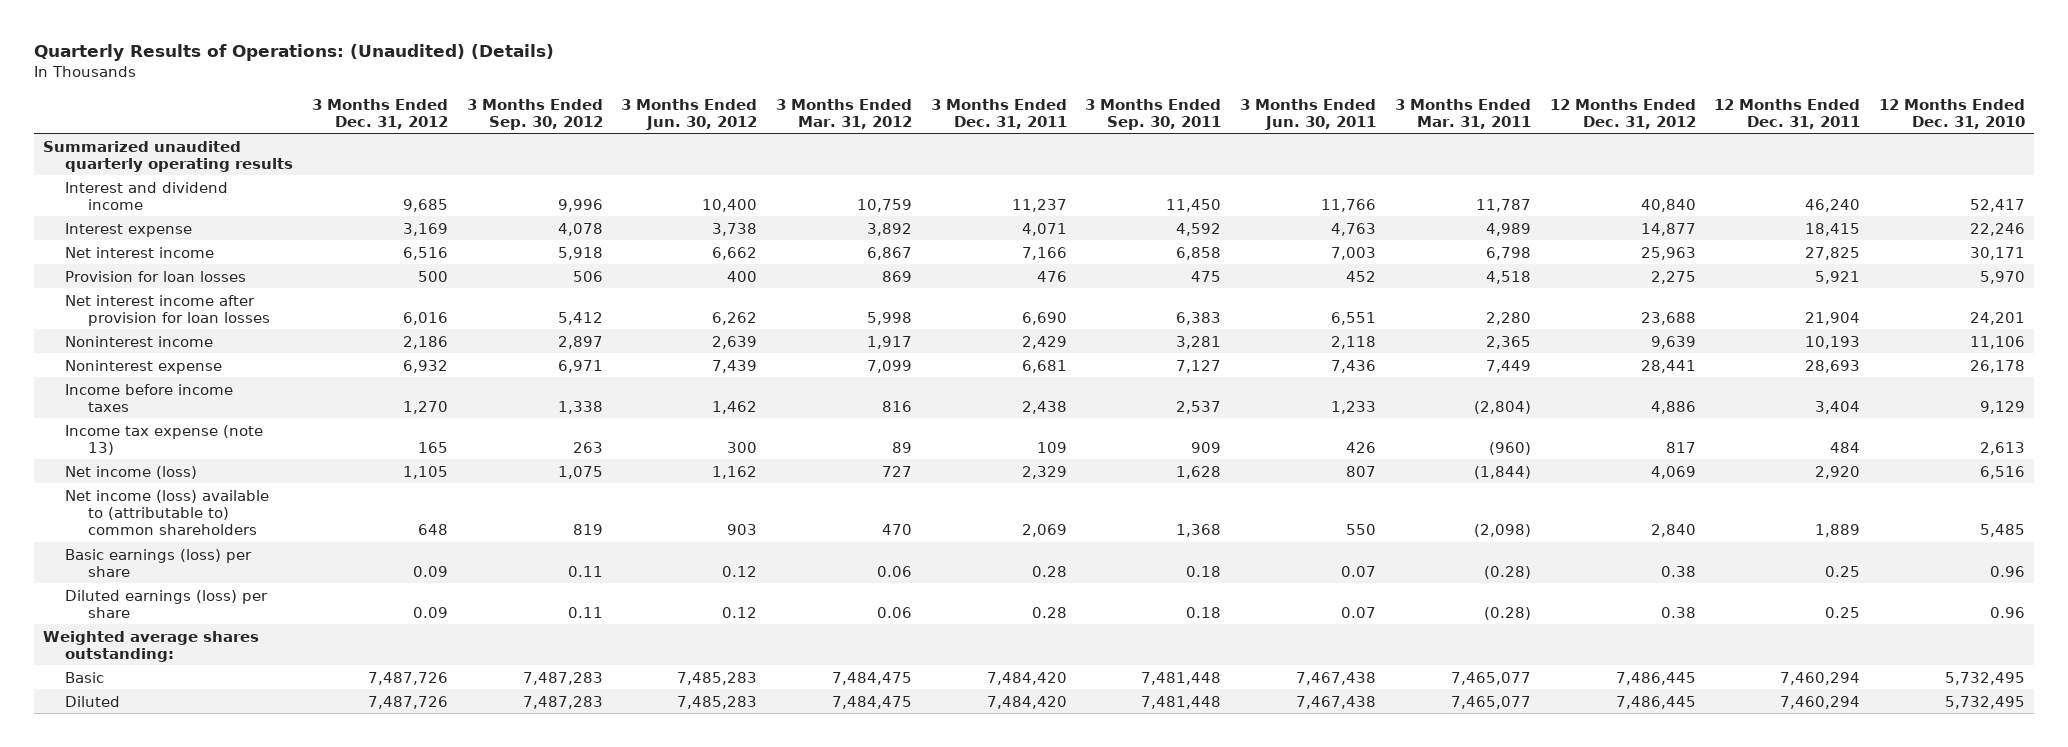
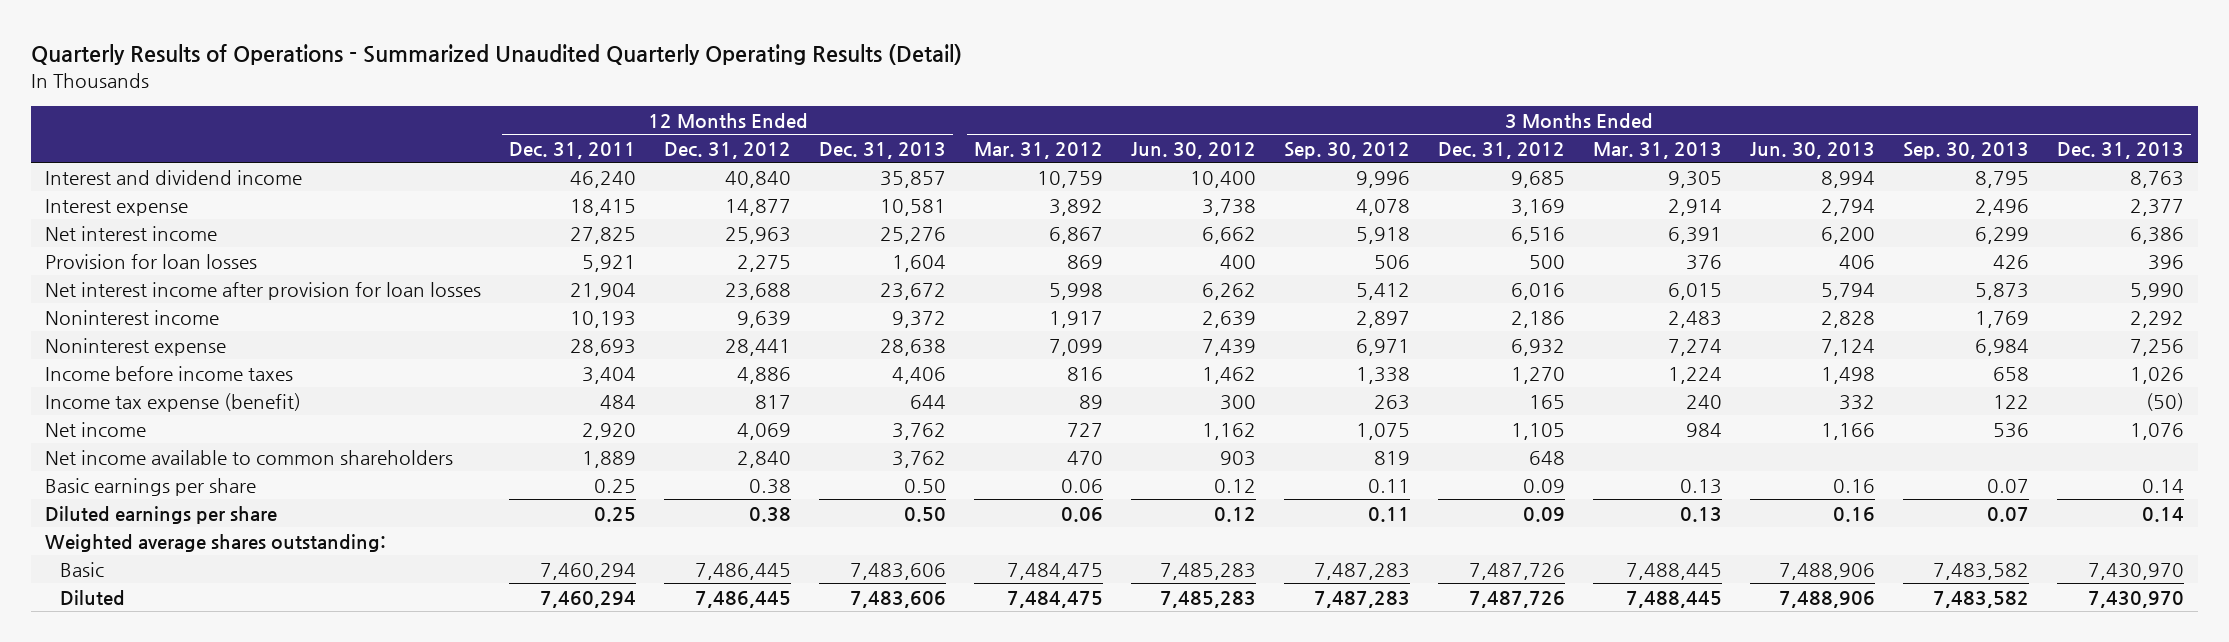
- Quarterly Results of Operations: (Unaudited) (Details)
+ Quarterly Results of Operations - Summarized Unaudited Quarterly Operating Results (Detail)
- | 3 Months Ended Dec. 31, 2012 | 3 Months Ended Sep. 30, 2012 | 3 Months Ended Jun. 30, 2012 | 3 Months Ended Mar. 31, 2012 | 3 Months Ended Dec. 31, 2011 | 3 Months Ended Sep. 30, 2011 | 3 Months Ended Jun. 30, 2011 | 3 Months Ended Mar. 31, 2011 | 12 Months Ended Dec. 31, 2012 | 12 Months Ended Dec. 31, 2011 | 12 Months Ended Dec. 31, 2010
+ | 12 Months Ended Dec. 31, 2011 | 12 Months Ended Dec. 31, 2012 | 12 Months Ended Dec. 31, 2013 | 3 Months Ended Mar. 31, 2012 | 3 Months Ended Jun. 30, 2012 | 3 Months Ended Sep. 30, 2012 | 3 Months Ended Dec. 31, 2012 | 3 Months Ended Mar. 31, 2013 | 3 Months Ended Jun. 30, 2013 | 3 Months Ended Sep. 30, 2013 | 3 Months Ended Dec. 31, 2013
- Summarized unaudited quarterly operating results
- Income tax expense (note 13) | 165 | 263 | 300 | 89 | 109 | 909 | 426 | (960) | 817 | 484 | 2,613
- Net income (loss) | 1,105 | 1,075 | 1,162 | 727 | 2,329 | 1,628 | 807 | (1,844) | 4,069 | 2,920 | 6,516
- Net income (loss) available to (attributable to) common shareholders | 648 | 819 | 903 | 470 | 2,069 | 1,368 | 550 | (2,098) | 2,840 | 1,889 | 5,485
- Basic earnings (loss) per share | 0.09 | 0.11 | 0.12 | 0.06 | 0.28 | 0.18 | 0.07 | (0.28) | 0.38 | 0.25 | 0.96
- Diluted earnings (loss) per share | 0.09 | 0.11 | 0.12 | 0.06 | 0.28 | 0.18 | 0.07 | (0.28) | 0.38 | 0.25 | 0.96
+ Income tax expense (benefit) | 484 | 817 | 644 | 89 | 300 | 263 | 165 | 240 | 332 | 122 | (50)
+ Net income | 2,920 | 4,069 | 3,762 | 727 | 1,162 | 1,075 | 1,105 | 984 | 1,166 | 536 | 1,076
+ Net income available to common shareholders | 1,889 | 2,840 | 3,762 | 470 | 903 | 819 | 648 | | | |
+ Basic earnings per share | 0.25 | 0.38 | 0.50 | 0.06 | 0.12 | 0.11 | 0.09 | 0.13 | 0.16 | 0.07 | 0.14
+ Diluted earnings per share | 0.25 | 0.38 | 0.50 | 0.06 | 0.12 | 0.11 | 0.09 | 0.13 | 0.16 | 0.07 | 0.14

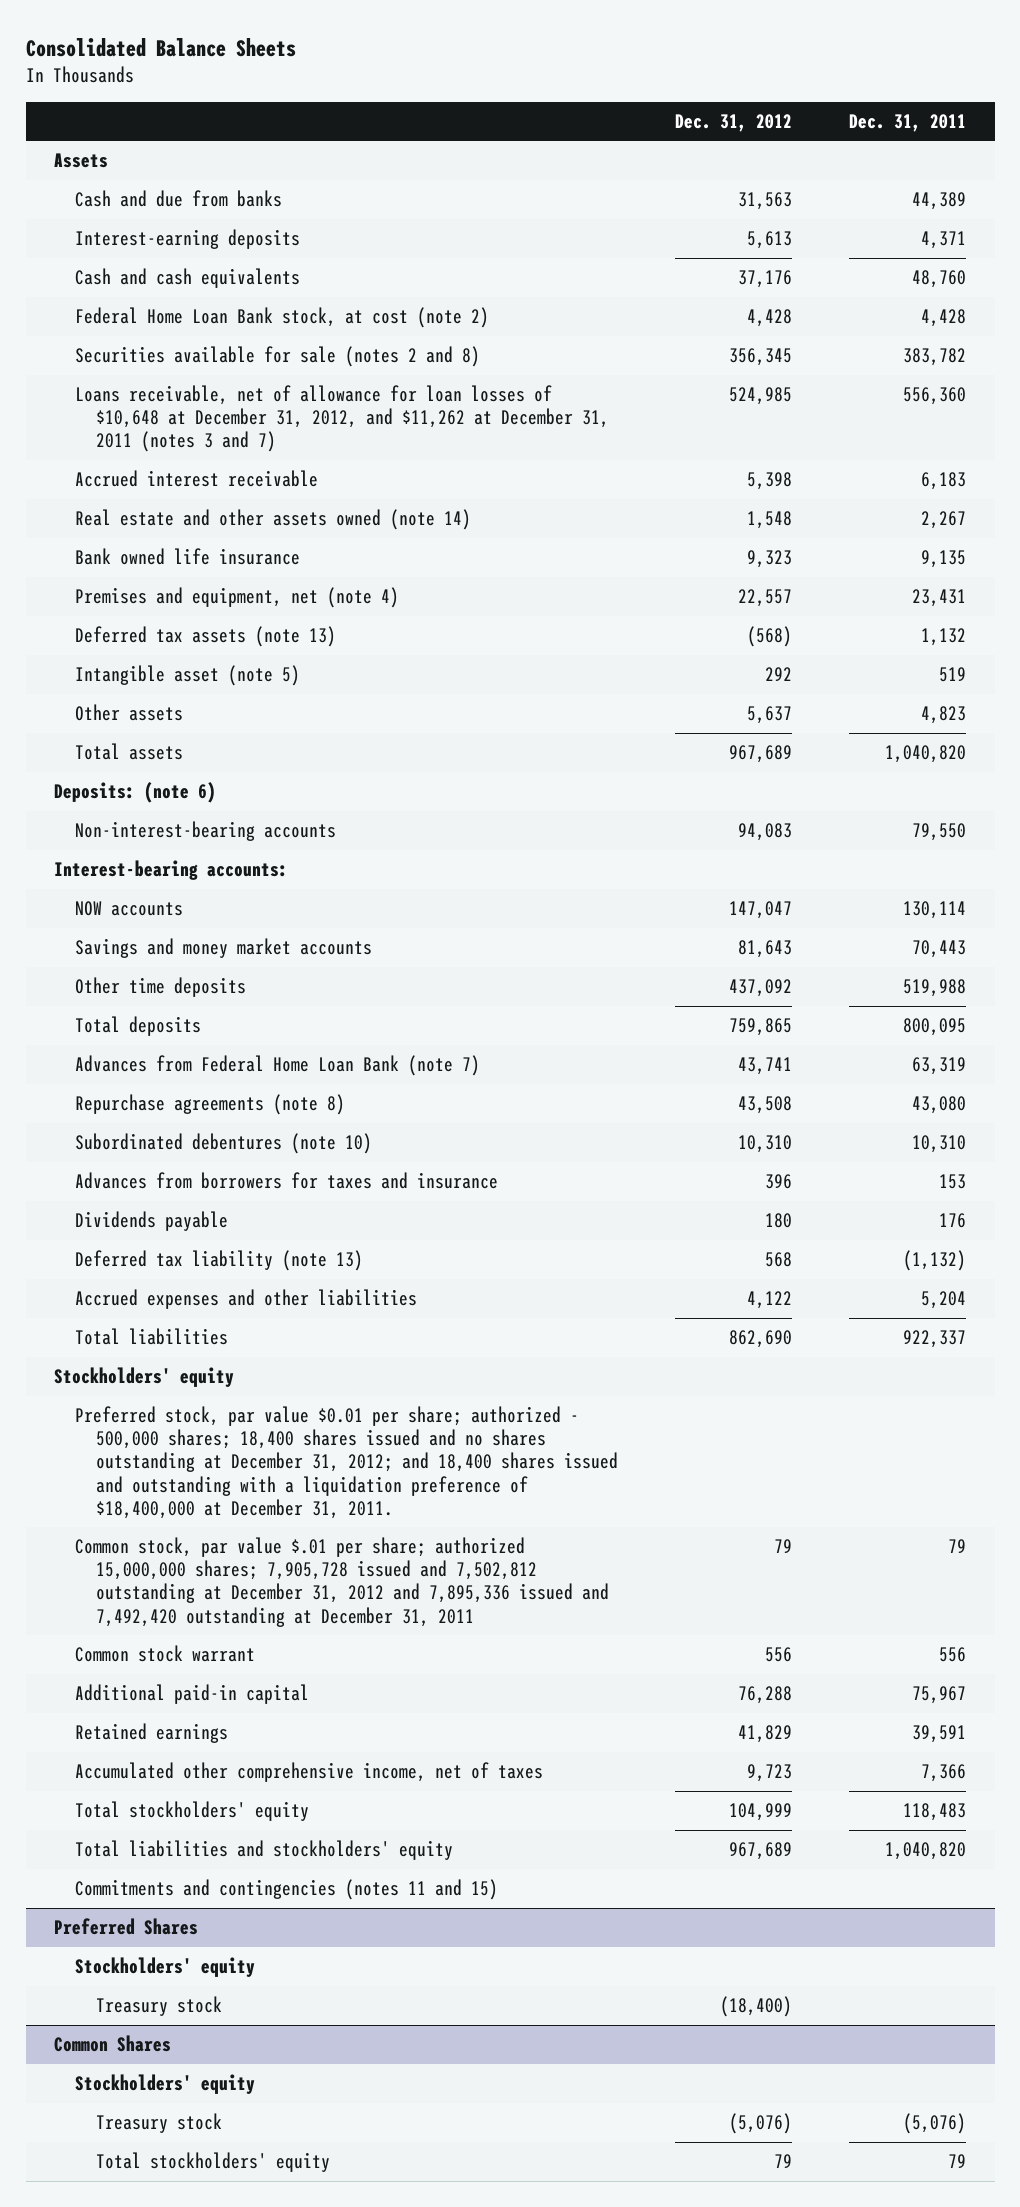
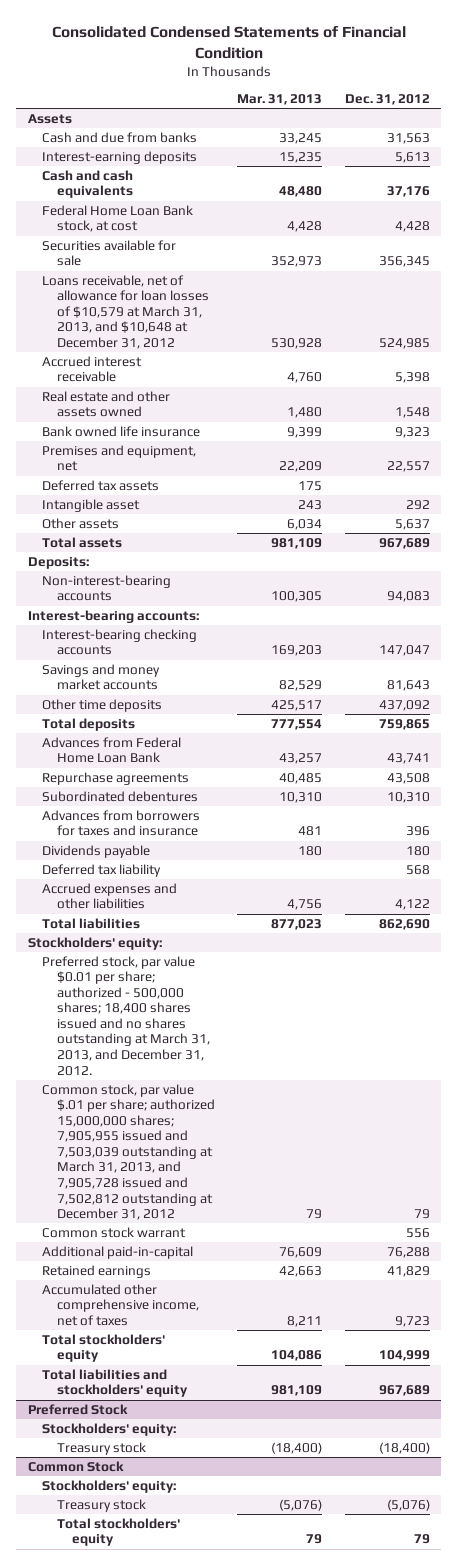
- Consolidated Balance Sheets
+ Consolidated Condensed Statements of Financial Condition
- | Dec. 31, 2012 | Dec. 31, 2011
+ | Mar. 31, 2013 | Dec. 31, 2012
- Federal Home Loan Bank stock, at cost (note 2) | 4,428 | 4,428
- Securities available for sale (notes 2 and 8) | 356,345 | 383,782
- Loans receivable, net of allowance for loan losses of $10,648 at December 31, 2012, and $11,262 at December 31, 2011 (notes 3 and 7) | 524,985 | 556,360
+ Federal Home Loan Bank stock, at cost | 4,428 | 4,428
+ Securities available for sale | 352,973 | 356,345
+ Loans receivable, net of allowance for loan losses of $10,579 at March 31, 2013, and $10,648 at December 31, 2012 | 530,928 | 524,985
- Real estate and other assets owned (note 14) | 1,548 | 2,267
+ Real estate and other assets owned | 1,480 | 1,548
- Premises and equipment, net (note 4) | 22,557 | 23,431
- Deferred tax assets (note 13) | (568) | 1,132
- Intangible asset (note 5) | 292 | 519
+ Premises and equipment, net | 22,209 | 22,557
+ Deferred tax assets | 175 |
+ Intangible asset | 243 | 292
- Deposits: (note 6)
+ Deposits:
- NOW accounts | 147,047 | 130,114
+ Interest-bearing checking accounts | 169,203 | 147,047
- Advances from Federal Home Loan Bank (note 7) | 43,741 | 63,319
- Repurchase agreements (note 8) | 43,508 | 43,080
- Subordinated debentures (note 10) | 10,310 | 10,310
+ Advances from Federal Home Loan Bank | 43,257 | 43,741
+ Repurchase agreements | 40,485 | 43,508
+ Subordinated debentures | 10,310 | 10,310
- Deferred tax liability (note 13) | 568 | (1,132)
+ Deferred tax liability | | 568
- Stockholders' equity
- Preferred stock, par value $0.01 per share; authorized - 500,000 shares; 18,400 shares issued and no shares outstanding at December 31, 2012; and 18,400 shares issued and outstanding with a liquidation preference of $18,400,000 at December 31, 2011.
- Common stock, par value $.01 per share; authorized 15,000,000 shares; 7,905,728 issued and 7,502,812 outstanding at December 31, 2012 and 7,895,336 issued and 7,492,420 outstanding at December 31, 2011 | 79 | 79
+ Stockholders' equity:
+ Preferred stock, par value $0.01 per share; authorized - 500,000 shares; 18,400 shares issued and no shares outstanding at March 31, 2013, and December 31, 2012.
+ Common stock, par value $.01 per share; authorized 15,000,000 shares; 7,905,955 issued and 7,503,039 outstanding at March 31, 2013, and 7,905,728 issued and 7,502,812 outstanding at December 31, 2012 | 79 | 79
- Additional paid-in capital | 76,288 | 75,967
+ Additional paid-in-capital | 76,609 | 76,288
- Commitments and contingencies (notes 11 and 15)
- Preferred Shares
- Stockholders' equity
+ Preferred Stock
+ Stockholders' equity:
- Common Shares
- Stockholders' equity
+ Common Stock
+ Stockholders' equity:

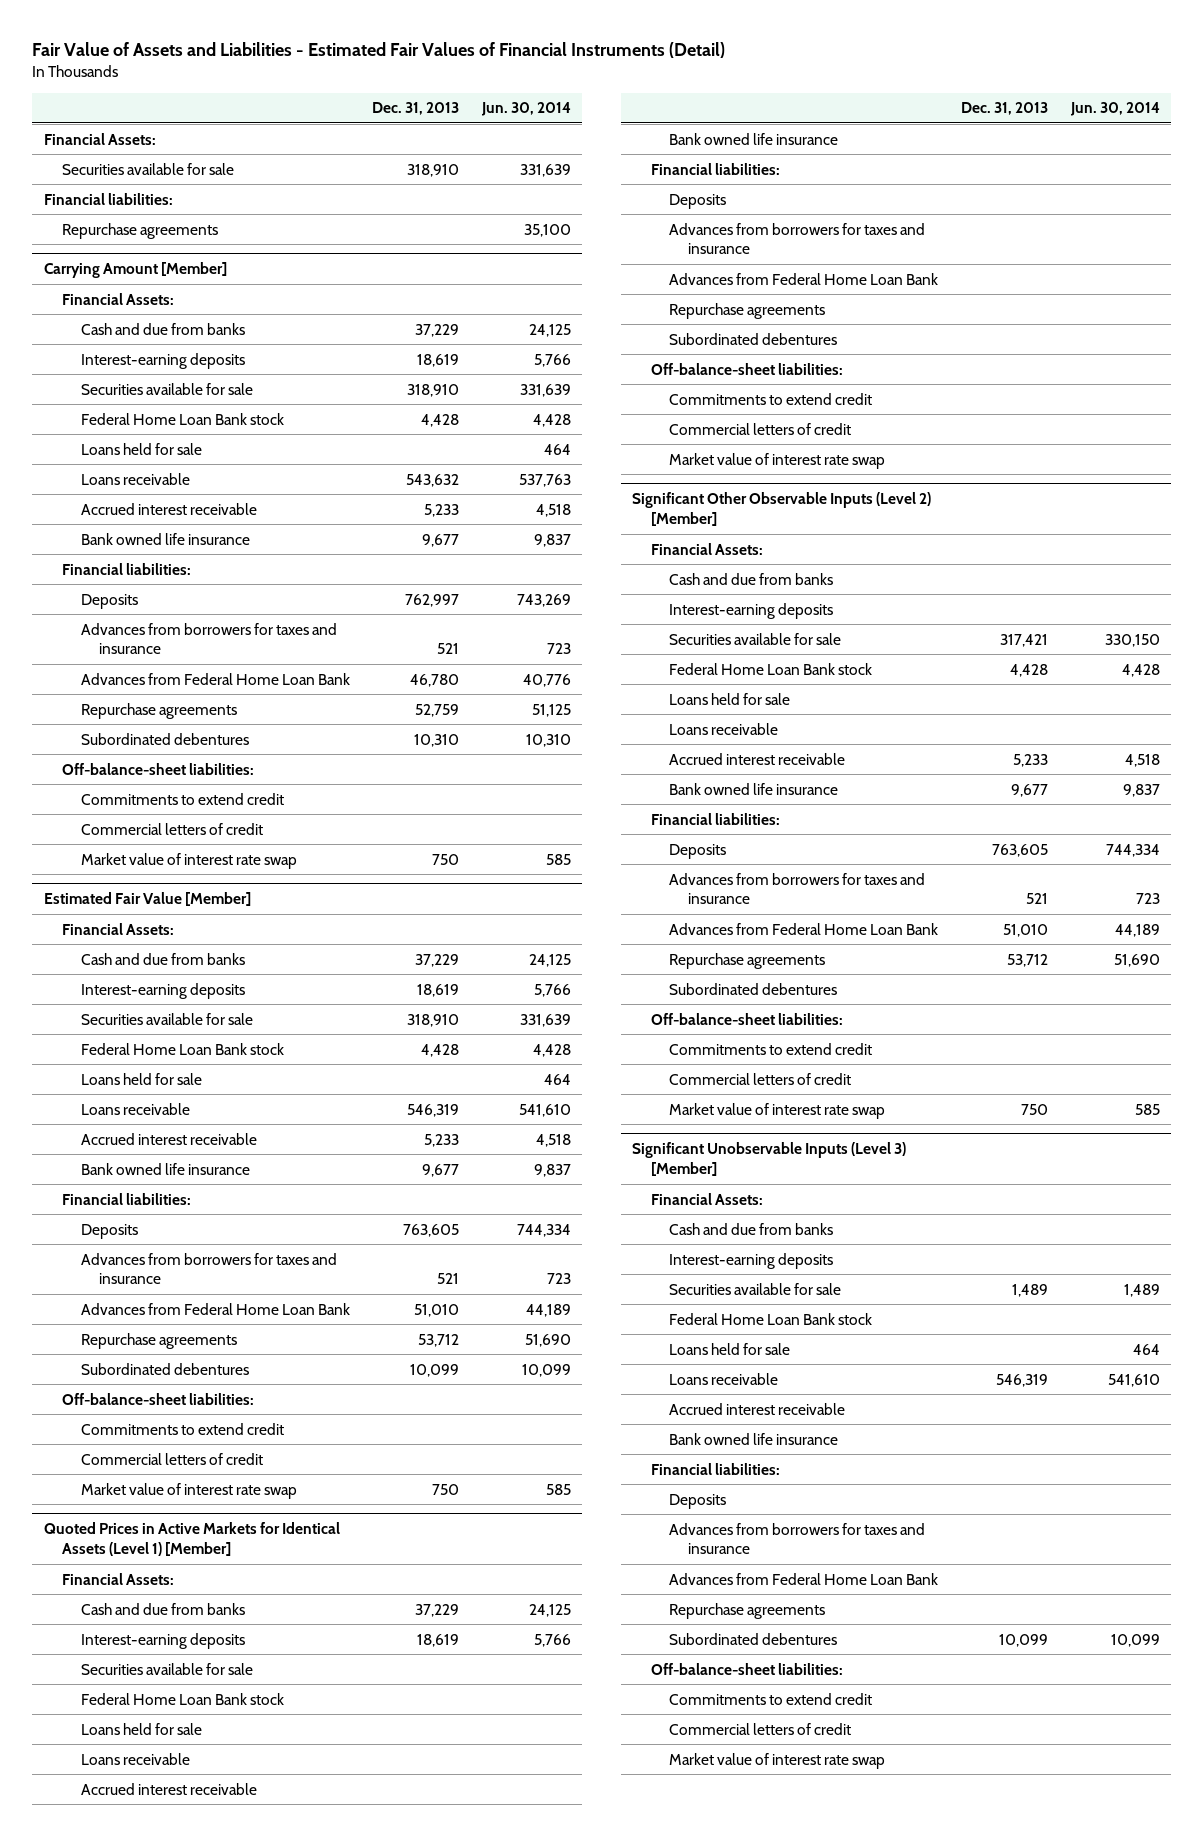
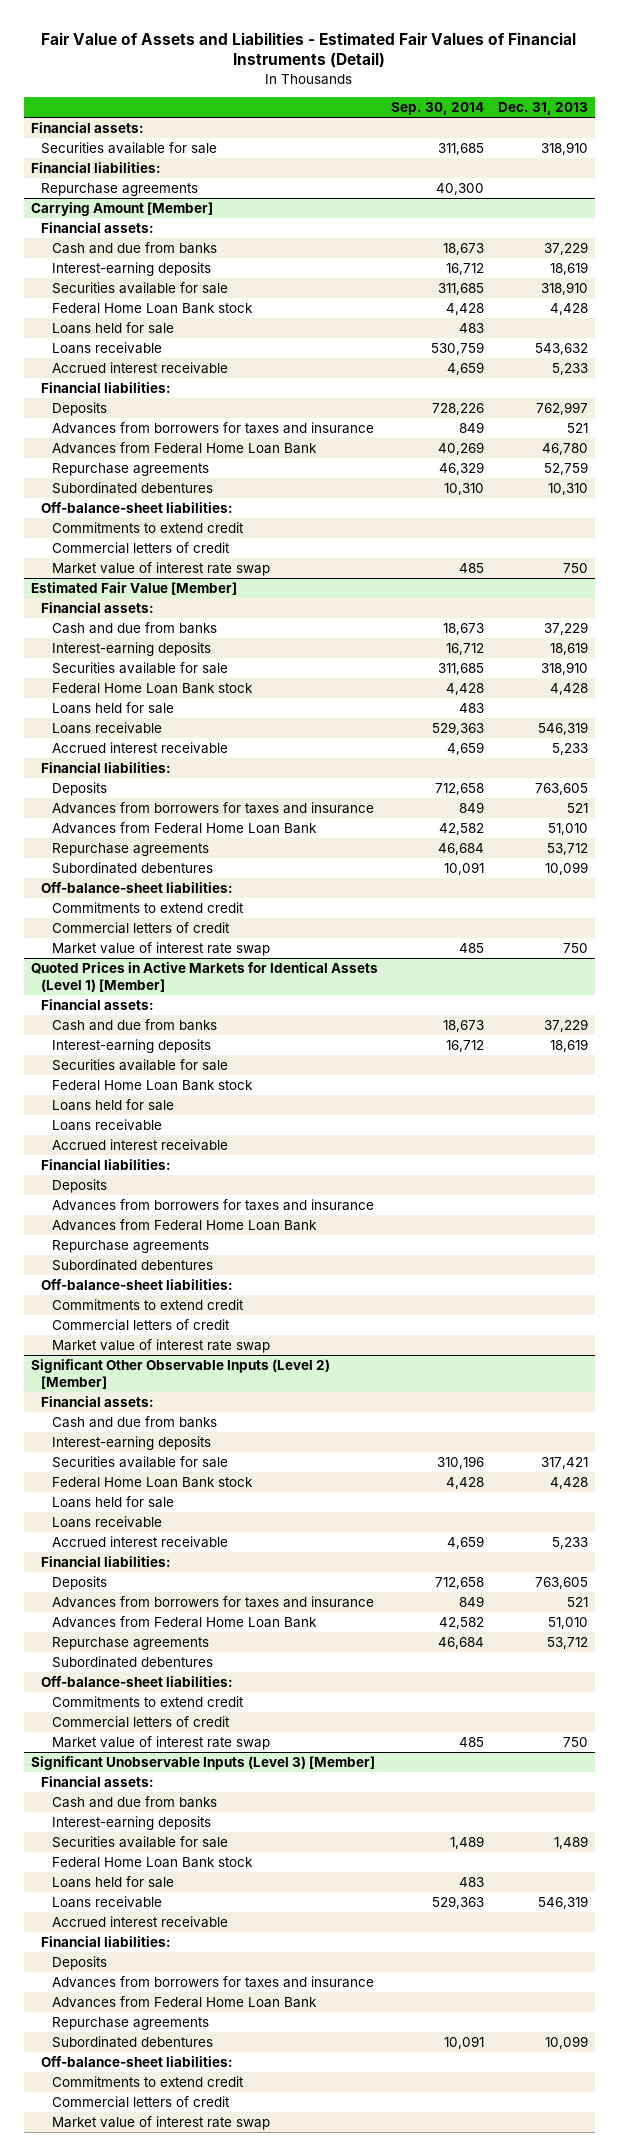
- | Dec. 31, 2013 | Jun. 30, 2014
+ | Sep. 30, 2014 | Dec. 31, 2013
- Financial Assets:
+ Financial assets:
@ Carrying Amount [Member]
- Financial Assets:
+ Financial assets:
- Bank owned life insurance | 9,677 | 9,837
@ Estimated Fair Value [Member]
- Financial Assets:
+ Financial assets:
- Bank owned life insurance | 9,677 | 9,837
@ Quoted Prices in Active Markets for Identical Assets (Level 1) [Member]
- Financial Assets:
+ Financial assets:
- Bank owned life insurance
@ Significant Other Observable Inputs (Level 2) [Member]
- Financial Assets:
+ Financial assets:
- Bank owned life insurance | 9,677 | 9,837
@ Significant Unobservable Inputs (Level 3) [Member]
- Financial Assets:
+ Financial assets:
- Bank owned life insurance

